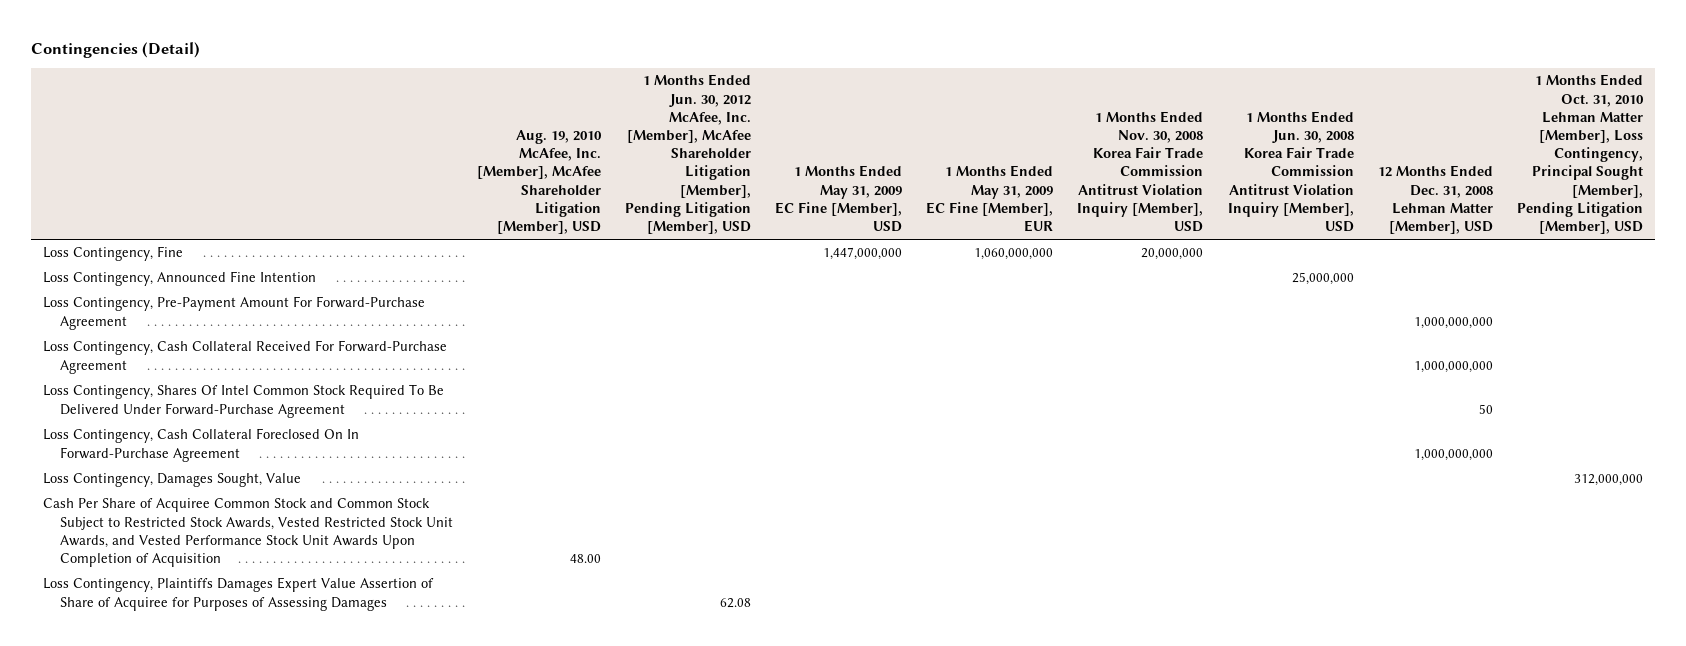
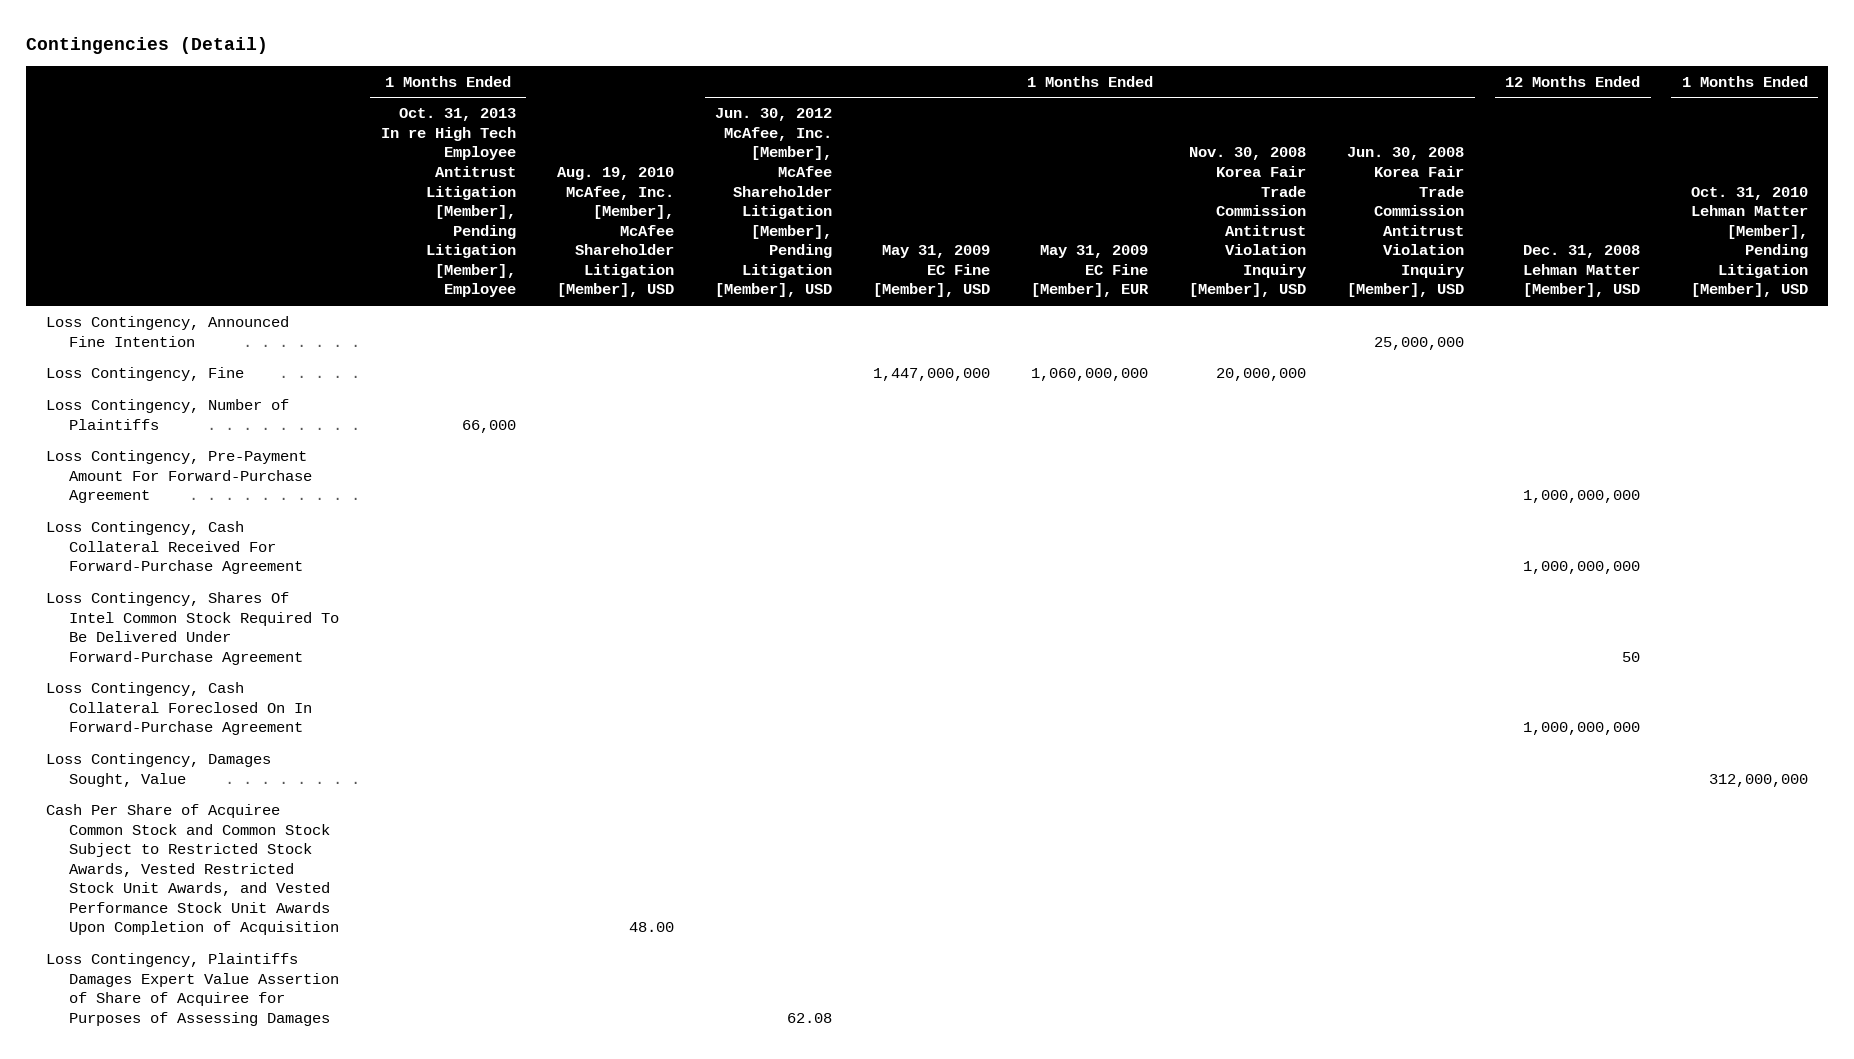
- | Aug. 19, 2010 McAfee, Inc. [Member], McAfee Shareholder Litigation [Member], USD | 1 Months Ended Jun. 30, 2012 McAfee, Inc. [Member], McAfee Shareholder Litigation [Member], Pending Litigation [Member], USD | 1 Months Ended May 31, 2009 EC Fine [Member], USD | 1 Months Ended May 31, 2009 EC Fine [Member], EUR | 1 Months Ended Nov. 30, 2008 Korea Fair Trade Commission Antitrust Violation Inquiry [Member], USD | 1 Months Ended Jun. 30, 2008 Korea Fair Trade Commission Antitrust Violation Inquiry [Member], USD | 12 Months Ended Dec. 31, 2008 Lehman Matter [Member], USD | 1 Months Ended Oct. 31, 2010 Lehman Matter [Member], Loss Contingency, Principal Sought [Member], Pending Litigation [Member], USD
+ | 1 Months Ended Oct. 31, 2013 In re High Tech Employee Antitrust Litigation [Member], Pending Litigation [Member], Employee | Aug. 19, 2010 McAfee, Inc. [Member], McAfee Shareholder Litigation [Member], USD | 1 Months Ended Jun. 30, 2012 McAfee, Inc. [Member], McAfee Shareholder Litigation [Member], Pending Litigation [Member], USD | 1 Months Ended May 31, 2009 EC Fine [Member], USD | 1 Months Ended May 31, 2009 EC Fine [Member], EUR | 1 Months Ended Nov. 30, 2008 Korea Fair Trade Commission Antitrust Violation Inquiry [Member], USD | 1 Months Ended Jun. 30, 2008 Korea Fair Trade Commission Antitrust Violation Inquiry [Member], USD | 12 Months Ended Dec. 31, 2008 Lehman Matter [Member], USD | 1 Months Ended Oct. 31, 2010 Lehman Matter [Member], Pending Litigation [Member], USD
moved down: Loss Contingency, Fine | | | | 1,447,000,000 | 1,060,000,000 | 20,000,000 | | |
+ Loss Contingency, Number of Plaintiffs | 66,000 | | | | | | | |

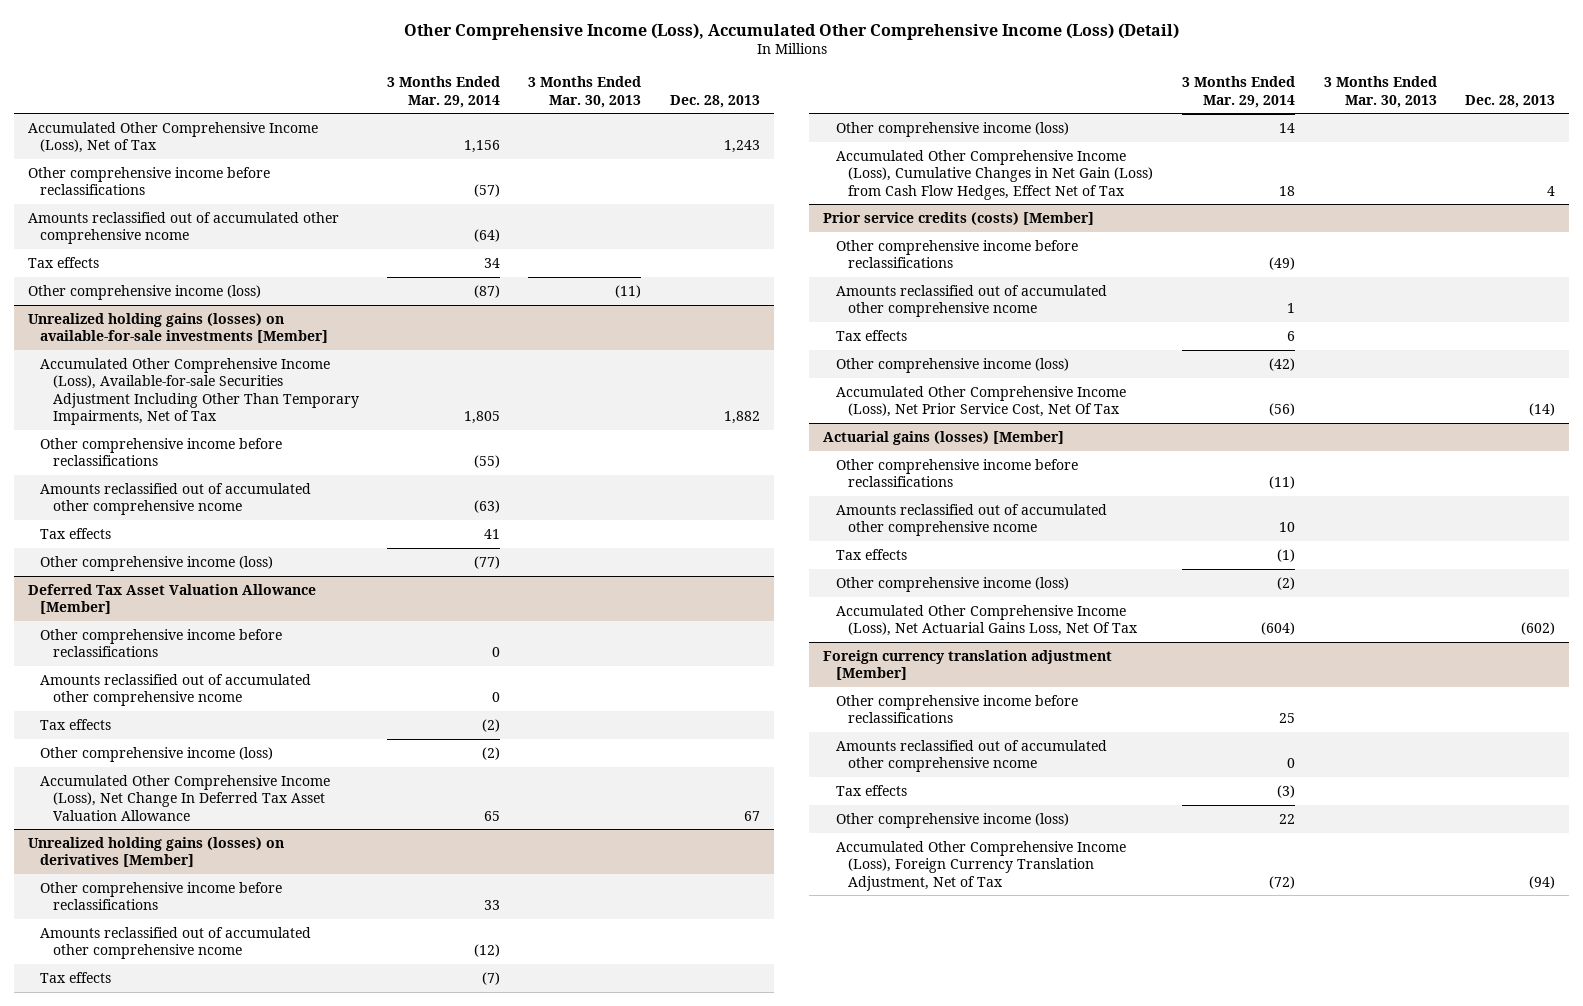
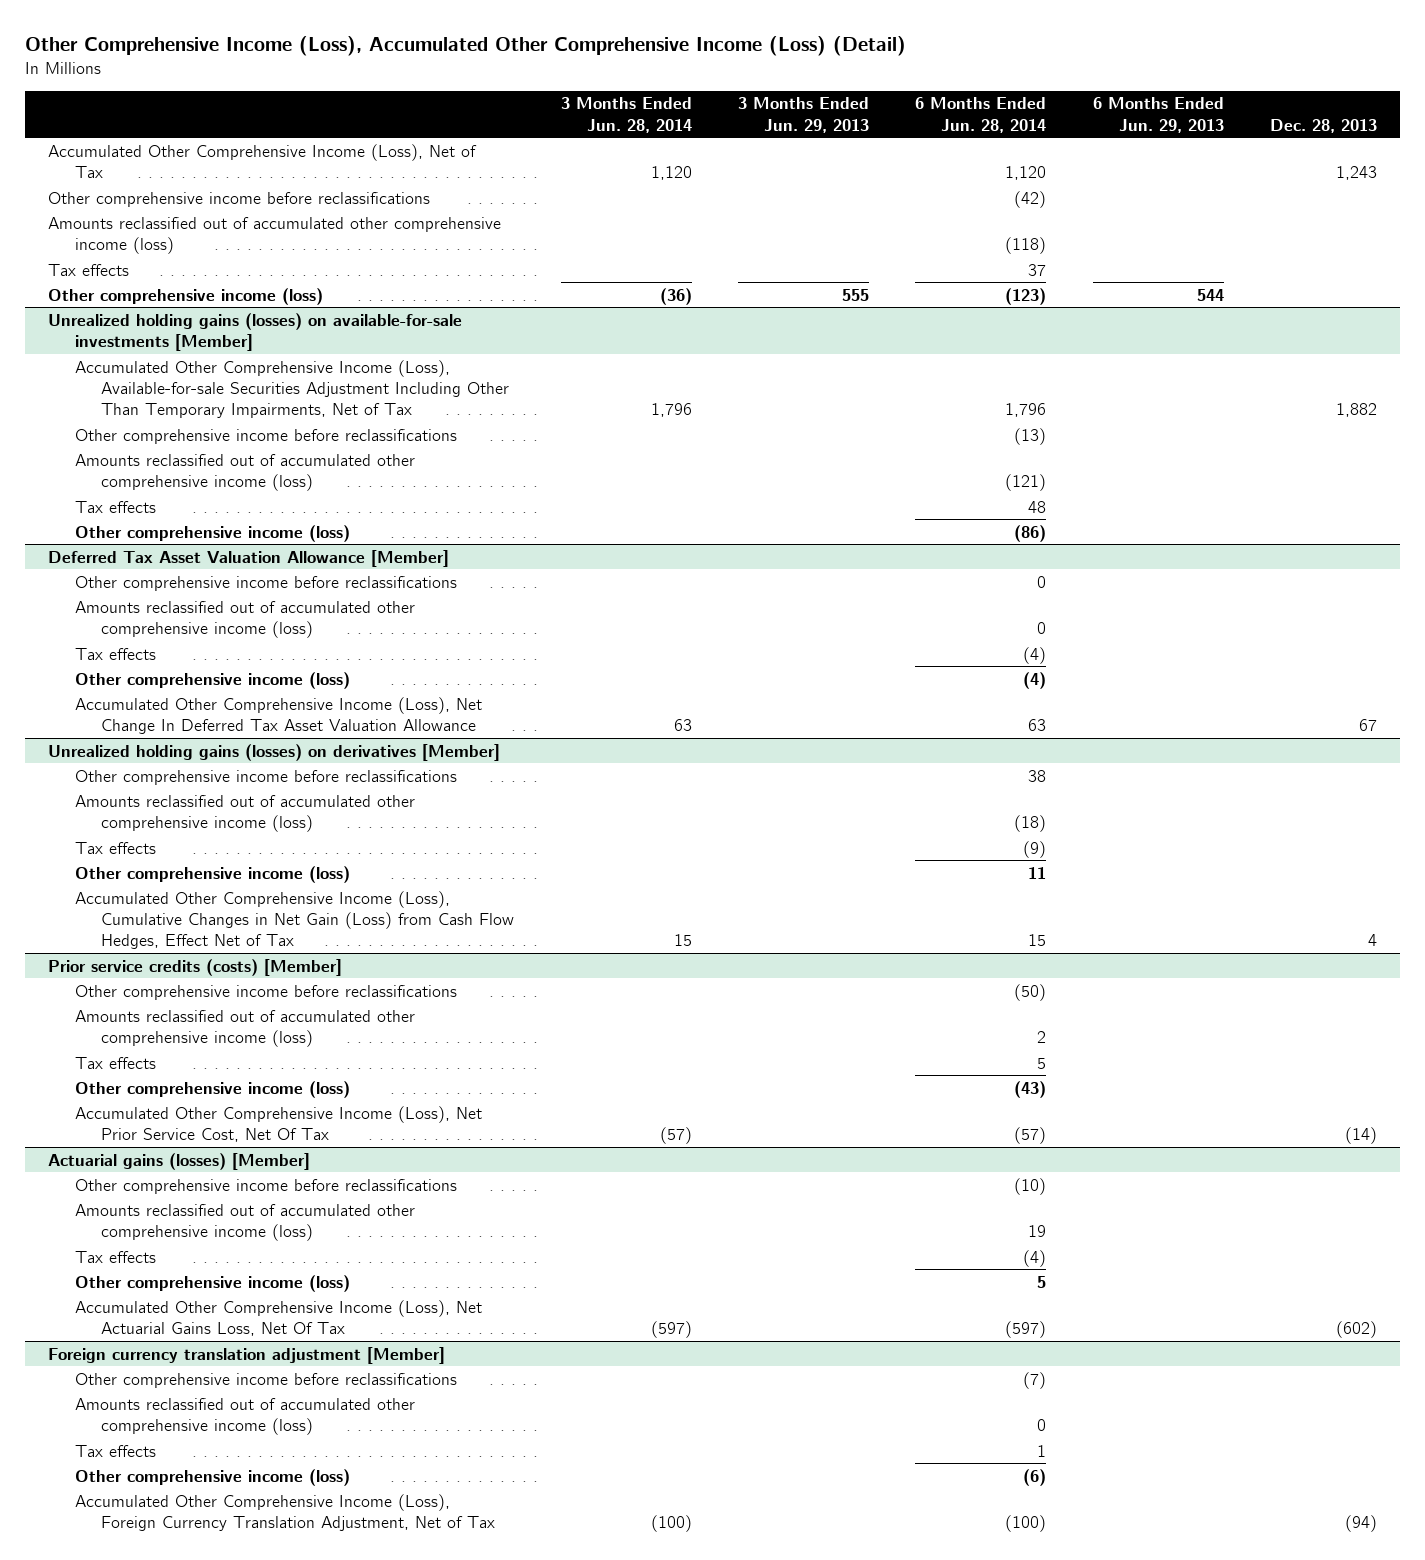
- | 3 Months Ended Mar. 29, 2014 | 3 Months Ended Mar. 30, 2013 | Dec. 28, 2013
+ | 3 Months Ended Jun. 28, 2014 | 3 Months Ended Jun. 29, 2013 | 6 Months Ended Jun. 28, 2014 | 6 Months Ended Jun. 29, 2013 | Dec. 28, 2013
- Amounts reclassified out of accumulated other comprehensive ncome | (64) | |
+ Amounts reclassified out of accumulated other comprehensive income (loss) | | | (118) | |
@ Unrealized holding gains (losses) on available-for-sale investments [Member]
- Amounts reclassified out of accumulated other comprehensive ncome | (63) | |
+ Amounts reclassified out of accumulated other comprehensive income (loss) | | | (121) | |
@ Deferred Tax Asset Valuation Allowance [Member]
- Amounts reclassified out of accumulated other comprehensive ncome | 0 | |
+ Amounts reclassified out of accumulated other comprehensive income (loss) | | | 0 | |
@ Unrealized holding gains (losses) on derivatives [Member]
- Amounts reclassified out of accumulated other comprehensive ncome | (12) | |
+ Amounts reclassified out of accumulated other comprehensive income (loss) | | | (18) | |
@ Prior service credits (costs) [Member]
- Amounts reclassified out of accumulated other comprehensive ncome | 1 | |
+ Amounts reclassified out of accumulated other comprehensive income (loss) | | | 2 | |
@ Actuarial gains (losses) [Member]
- Amounts reclassified out of accumulated other comprehensive ncome | 10 | |
+ Amounts reclassified out of accumulated other comprehensive income (loss) | | | 19 | |
@ Foreign currency translation adjustment [Member]
- Amounts reclassified out of accumulated other comprehensive ncome | 0 | |
+ Amounts reclassified out of accumulated other comprehensive income (loss) | | | 0 | |

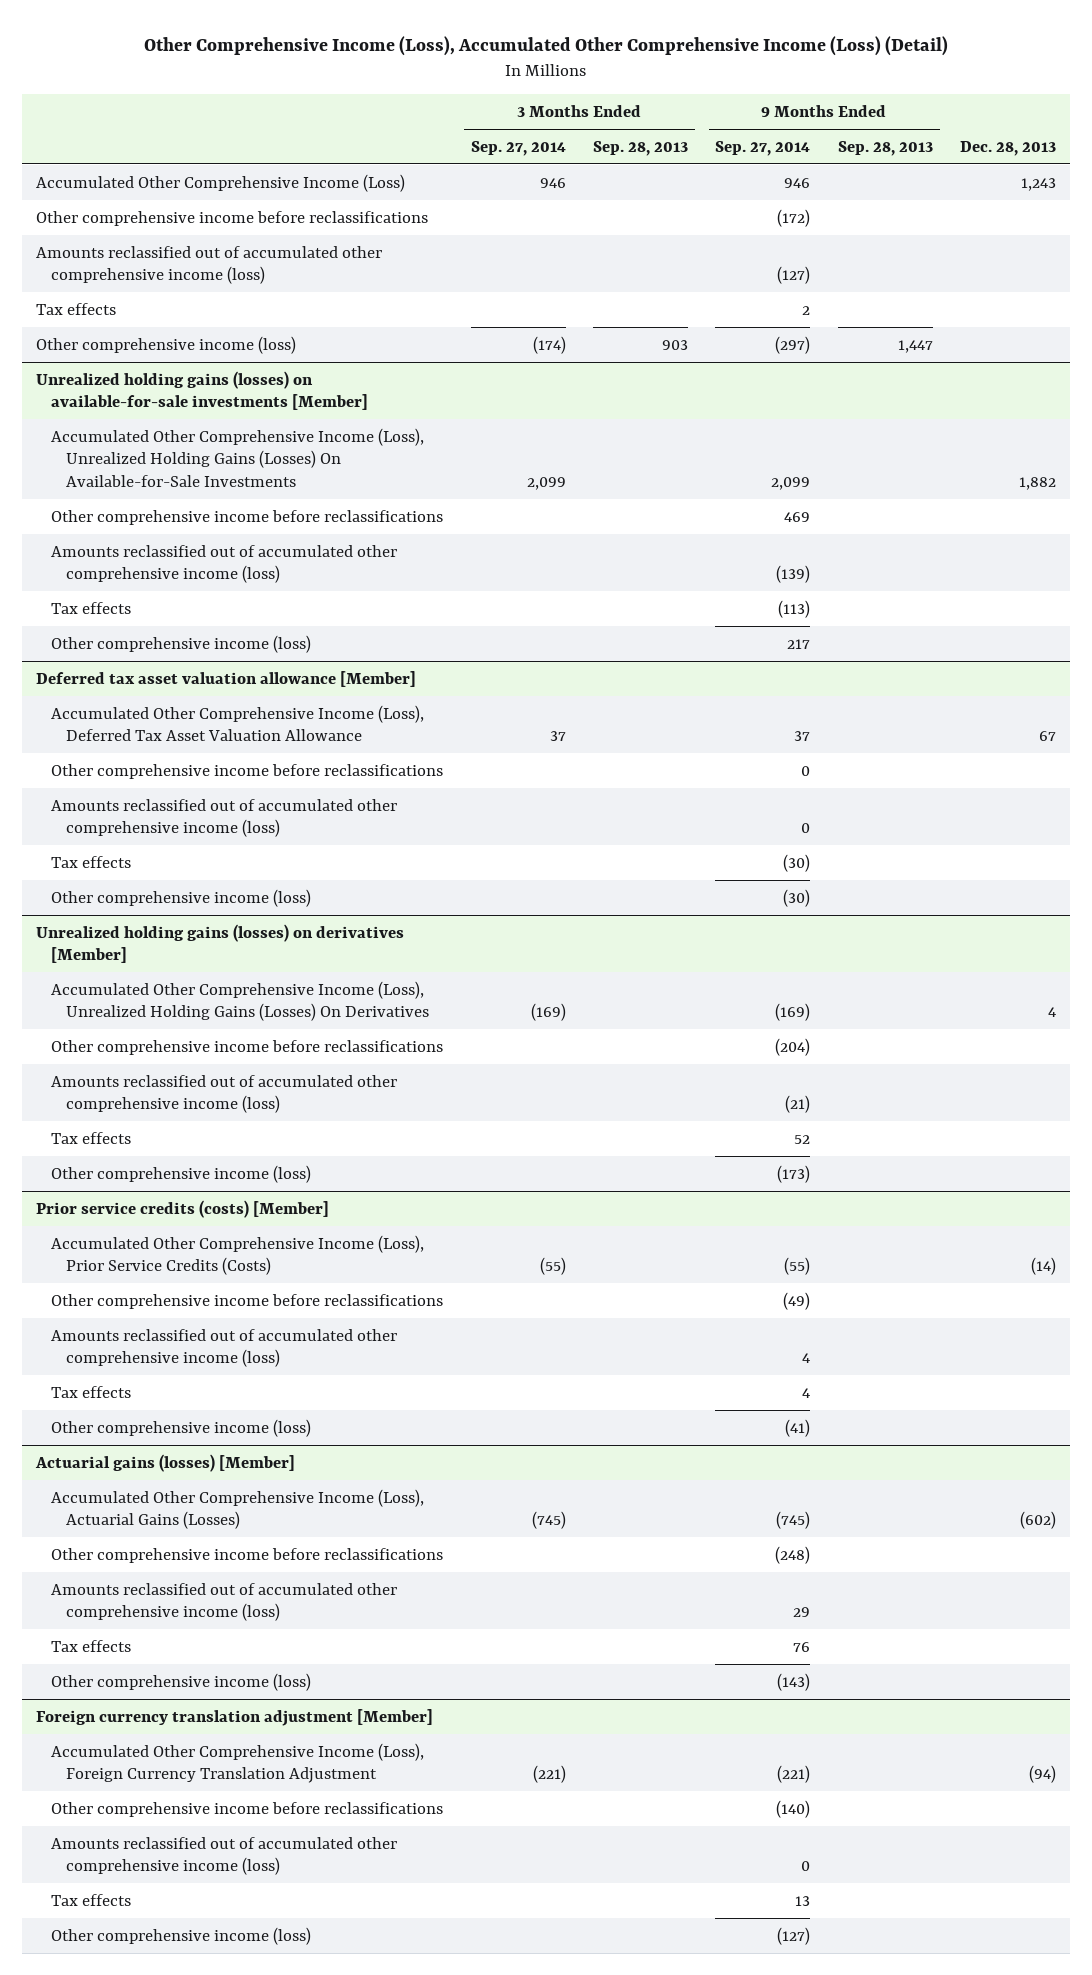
- | 3 Months Ended Jun. 28, 2014 | 3 Months Ended Jun. 29, 2013 | 6 Months Ended Jun. 28, 2014 | 6 Months Ended Jun. 29, 2013 | Dec. 28, 2013
+ | 3 Months Ended Sep. 27, 2014 | 3 Months Ended Sep. 28, 2013 | 9 Months Ended Sep. 27, 2014 | 9 Months Ended Sep. 28, 2013 | Dec. 28, 2013
- Accumulated Other Comprehensive Income (Loss), Net of Tax | 1,120 | | 1,120 | | 1,243
+ Accumulated Other Comprehensive Income (Loss) | 946 | | 946 | | 1,243
@ Unrealized holding gains (losses) on available-for-sale investments [Member]
- Accumulated Other Comprehensive Income (Loss), Available-for-sale Securities Adjustment Including Other Than Temporary Impairments, Net of Tax | 1,796 | | 1,796 | | 1,882
+ Accumulated Other Comprehensive Income (Loss), Unrealized Holding Gains (Losses) On Available-for-Sale Investments | 2,099 | | 2,099 | | 1,882
- Deferred Tax Asset Valuation Allowance [Member]
+ Deferred tax asset valuation allowance [Member]
+ Accumulated Other Comprehensive Income (Loss), Deferred Tax Asset Valuation Allowance | 37 | | 37 | | 67
- Accumulated Other Comprehensive Income (Loss), Net Change In Deferred Tax Asset Valuation Allowance | 63 | | 63 | | 67
@ Unrealized holding gains (losses) on derivatives [Member]
+ Accumulated Other Comprehensive Income (Loss), Unrealized Holding Gains (Losses) On Derivatives | (169) | | (169) | | 4
- Accumulated Other Comprehensive Income (Loss), Cumulative Changes in Net Gain (Loss) from Cash Flow Hedges, Effect Net of Tax | 15 | | 15 | | 4
@ Prior service credits (costs) [Member]
+ Accumulated Other Comprehensive Income (Loss), Prior Service Credits (Costs) | (55) | | (55) | | (14)
- Accumulated Other Comprehensive Income (Loss), Net Prior Service Cost, Net Of Tax | (57) | | (57) | | (14)
@ Actuarial gains (losses) [Member]
+ Accumulated Other Comprehensive Income (Loss), Actuarial Gains (Losses) | (745) | | (745) | | (602)
- Accumulated Other Comprehensive Income (Loss), Net Actuarial Gains Loss, Net Of Tax | (597) | | (597) | | (602)
@ Foreign currency translation adjustment [Member]
+ Accumulated Other Comprehensive Income (Loss), Foreign Currency Translation Adjustment | (221) | | (221) | | (94)
- Accumulated Other Comprehensive Income (Loss), Foreign Currency Translation Adjustment, Net of Tax | (100) | | (100) | | (94)

